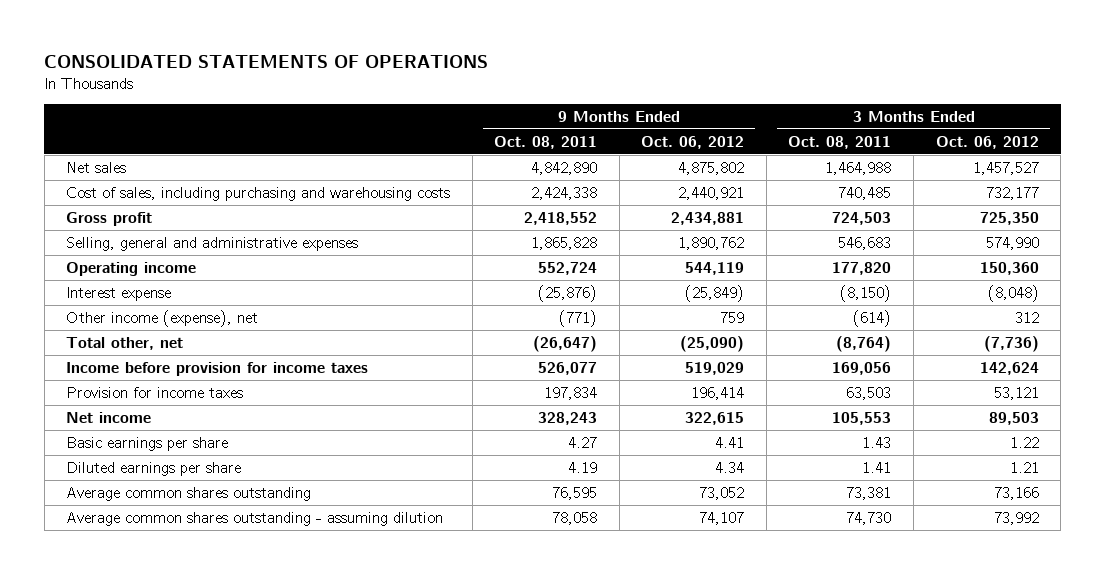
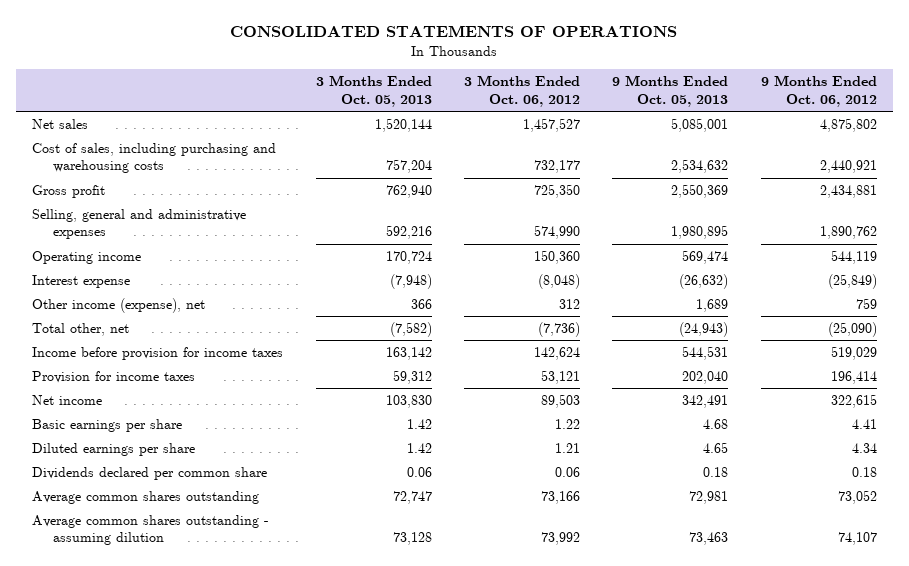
- | 9 Months Ended Oct. 08, 2011 | 9 Months Ended Oct. 06, 2012 | 3 Months Ended Oct. 08, 2011 | 3 Months Ended Oct. 06, 2012
+ | 3 Months Ended Oct. 05, 2013 | 3 Months Ended Oct. 06, 2012 | 9 Months Ended Oct. 05, 2013 | 9 Months Ended Oct. 06, 2012
+ Dividends declared per common share | 0.06 | 0.06 | 0.18 | 0.18

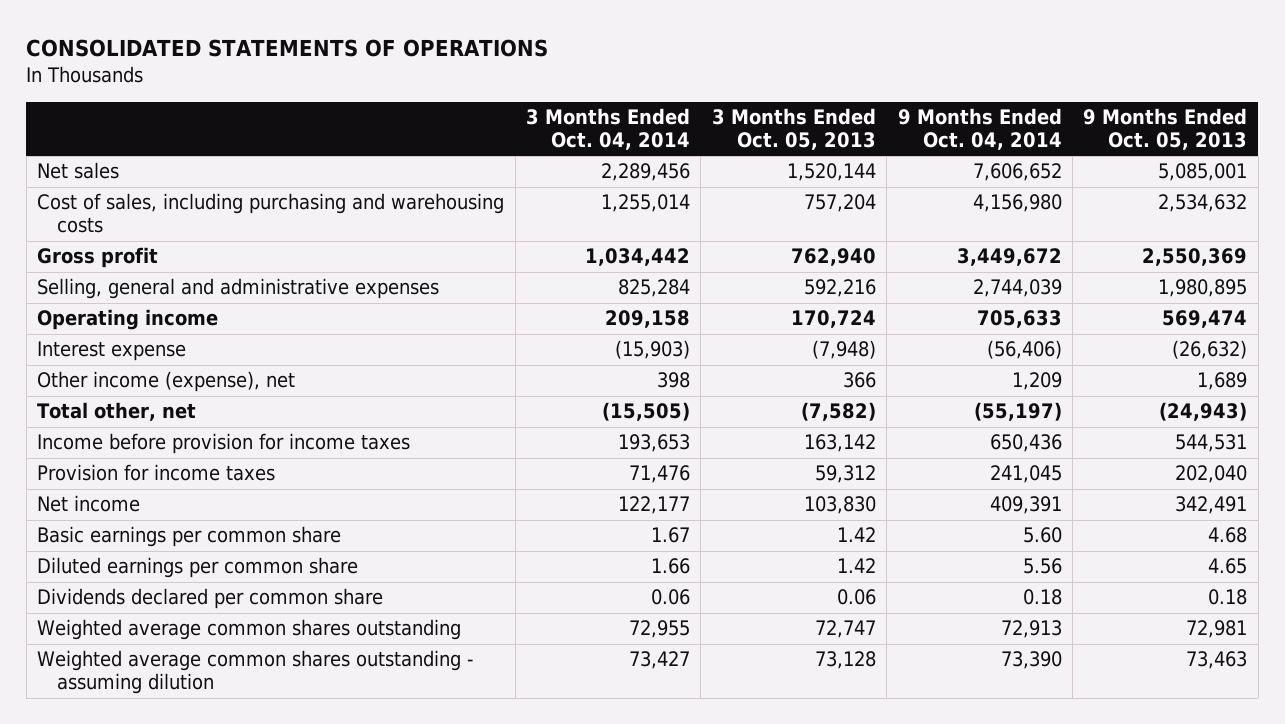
- | 3 Months Ended Oct. 05, 2013 | 3 Months Ended Oct. 06, 2012 | 9 Months Ended Oct. 05, 2013 | 9 Months Ended Oct. 06, 2012
+ | 3 Months Ended Oct. 04, 2014 | 3 Months Ended Oct. 05, 2013 | 9 Months Ended Oct. 04, 2014 | 9 Months Ended Oct. 05, 2013
- Basic earnings per share | 1.42 | 1.22 | 4.68 | 4.41
- Diluted earnings per share | 1.42 | 1.21 | 4.65 | 4.34
+ Basic earnings per common share | 1.67 | 1.42 | 5.60 | 4.68
+ Diluted earnings per common share | 1.66 | 1.42 | 5.56 | 4.65
- Average common shares outstanding | 72,747 | 73,166 | 72,981 | 73,052
- Average common shares outstanding - assuming dilution | 73,128 | 73,992 | 73,463 | 74,107
+ Weighted average common shares outstanding | 72,955 | 72,747 | 72,913 | 72,981
+ Weighted average common shares outstanding - assuming dilution | 73,427 | 73,128 | 73,390 | 73,463

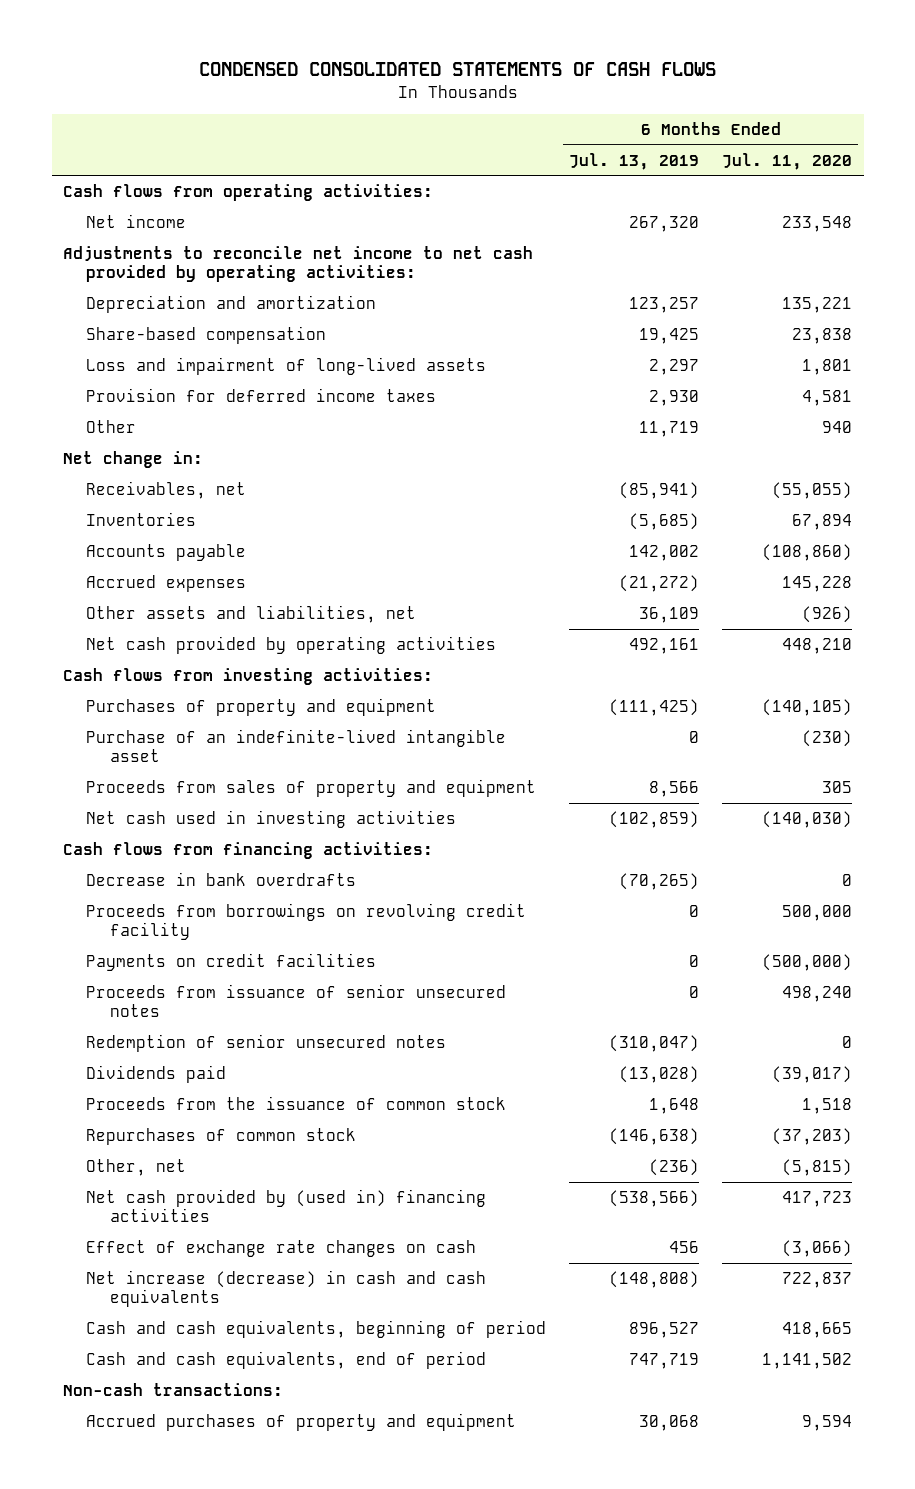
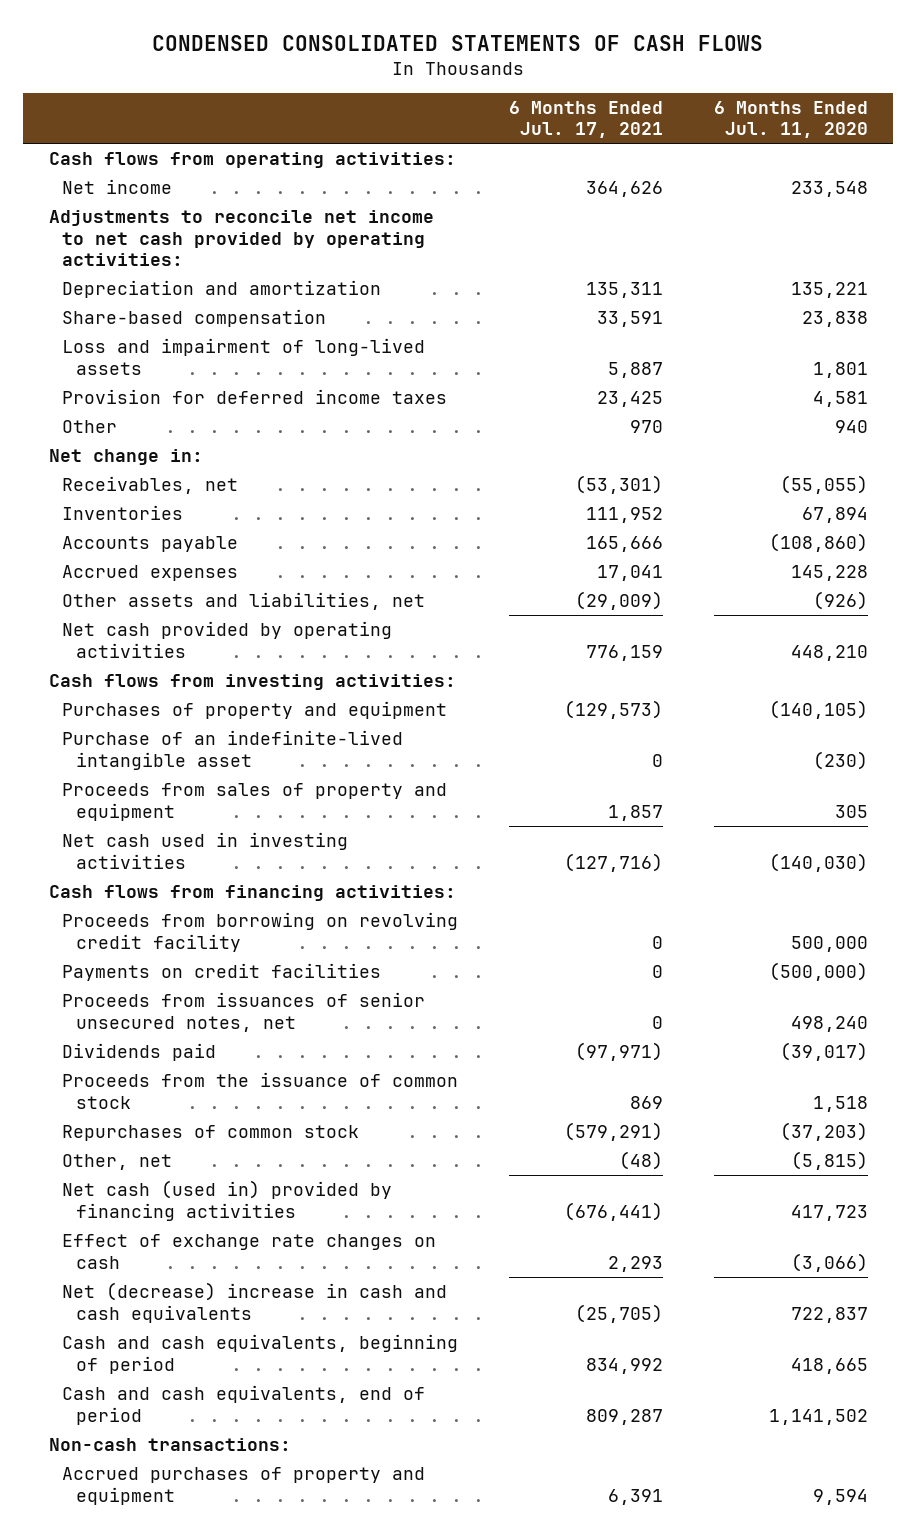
- | 6 Months Ended Jul. 13, 2019 | 6 Months Ended Jul. 11, 2020
+ | 6 Months Ended Jul. 17, 2021 | 6 Months Ended Jul. 11, 2020
- Decrease in bank overdrafts | (70,265) | 0
- Proceeds from borrowings on revolving credit facility | 0 | 500,000
+ Proceeds from borrowing on revolving credit facility | 0 | 500,000
- Proceeds from issuance of senior unsecured notes | 0 | 498,240
- Redemption of senior unsecured notes | (310,047) | 0
+ Proceeds from issuances of senior unsecured notes, net | 0 | 498,240
- Net cash provided by (used in) financing activities | (538,566) | 417,723
+ Net cash (used in) provided by financing activities | (676,441) | 417,723
- Net increase (decrease) in cash and cash equivalents | (148,808) | 722,837
+ Net (decrease) increase in cash and cash equivalents | (25,705) | 722,837

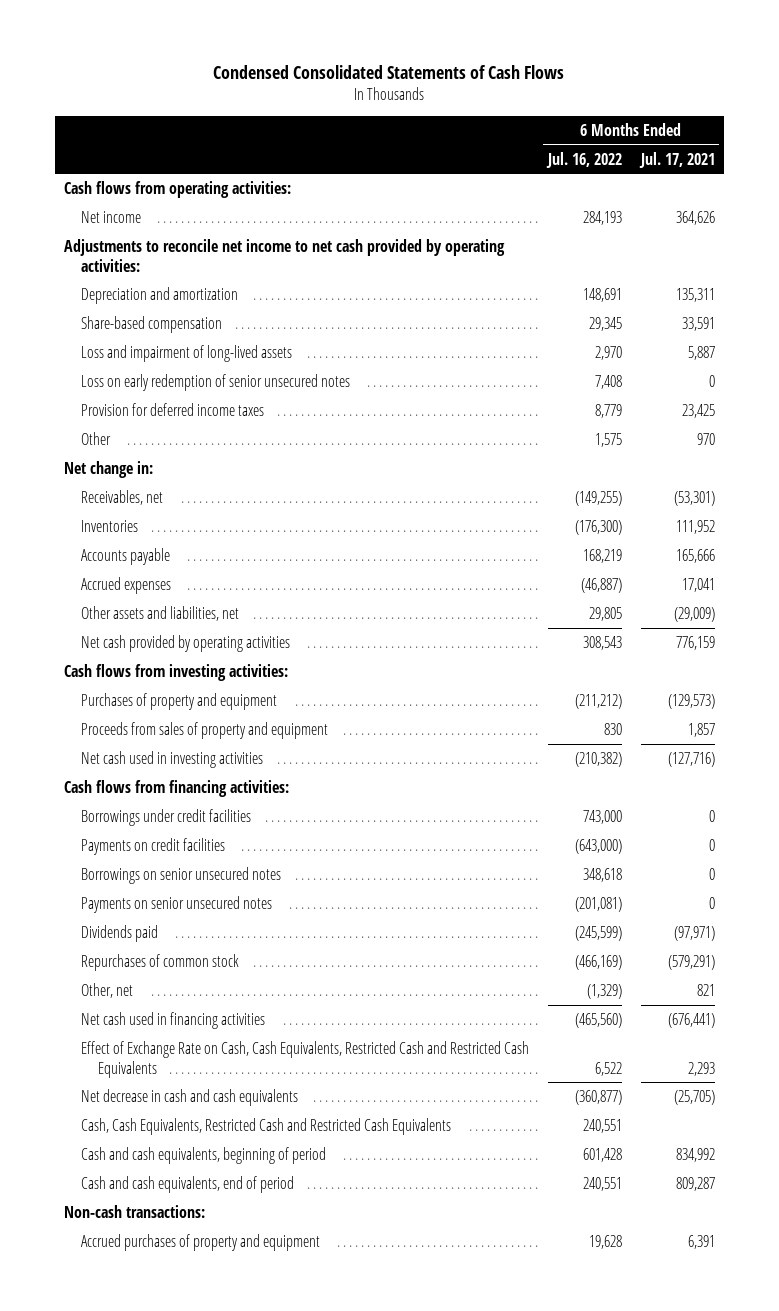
- CONDENSED CONSOLIDATED STATEMENTS OF CASH FLOWS
+ Condensed Consolidated Statements of Cash Flows
- | 6 Months Ended Jul. 17, 2021 | 6 Months Ended Jul. 11, 2020
+ | 6 Months Ended Jul. 16, 2022 | 6 Months Ended Jul. 17, 2021
+ Loss on early redemption of senior unsecured notes | 7,408 | 0
- Purchase of an indefinite-lived intangible asset | 0 | (230)
- Proceeds from borrowing on revolving credit facility | 0 | 500,000
+ Borrowings under credit facilities | 743,000 | 0
- Proceeds from issuances of senior unsecured notes, net | 0 | 498,240
+ Borrowings on senior unsecured notes | 348,618 | 0
+ Payments on senior unsecured notes | (201,081) | 0
- Proceeds from the issuance of common stock | 869 | 1,518
- Other, net | (48) | (5,815)
- Net cash (used in) provided by financing activities | (676,441) | 417,723
- Effect of exchange rate changes on cash | 2,293 | (3,066)
- Net (decrease) increase in cash and cash equivalents | (25,705) | 722,837
+ Other, net | (1,329) | 821
+ Net cash used in financing activities | (465,560) | (676,441)
+ Effect of Exchange Rate on Cash, Cash Equivalents, Restricted Cash and Restricted Cash Equivalents | 6,522 | 2,293
+ Net decrease in cash and cash equivalents | (360,877) | (25,705)
+ Cash, Cash Equivalents, Restricted Cash and Restricted Cash Equivalents | 240,551 |

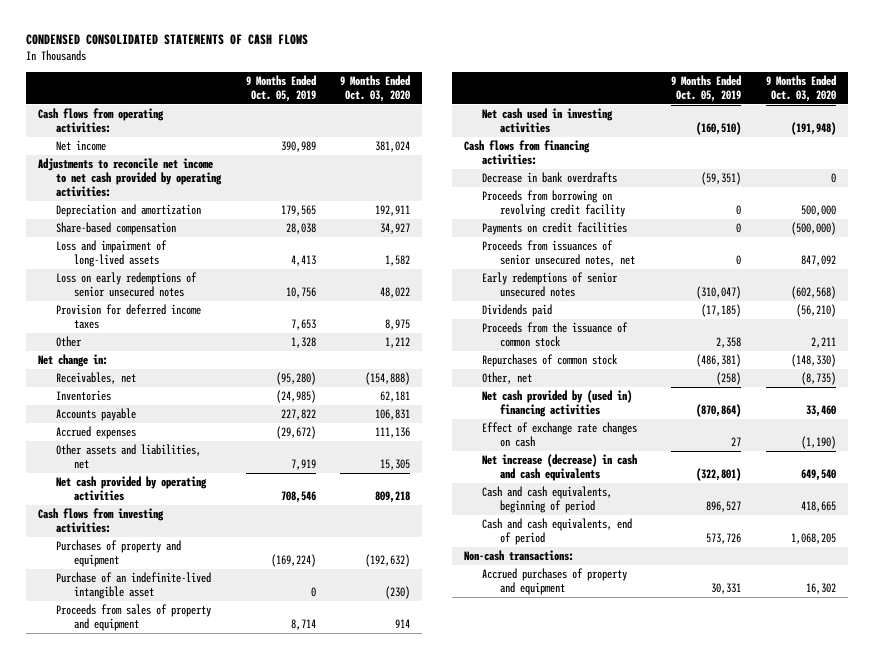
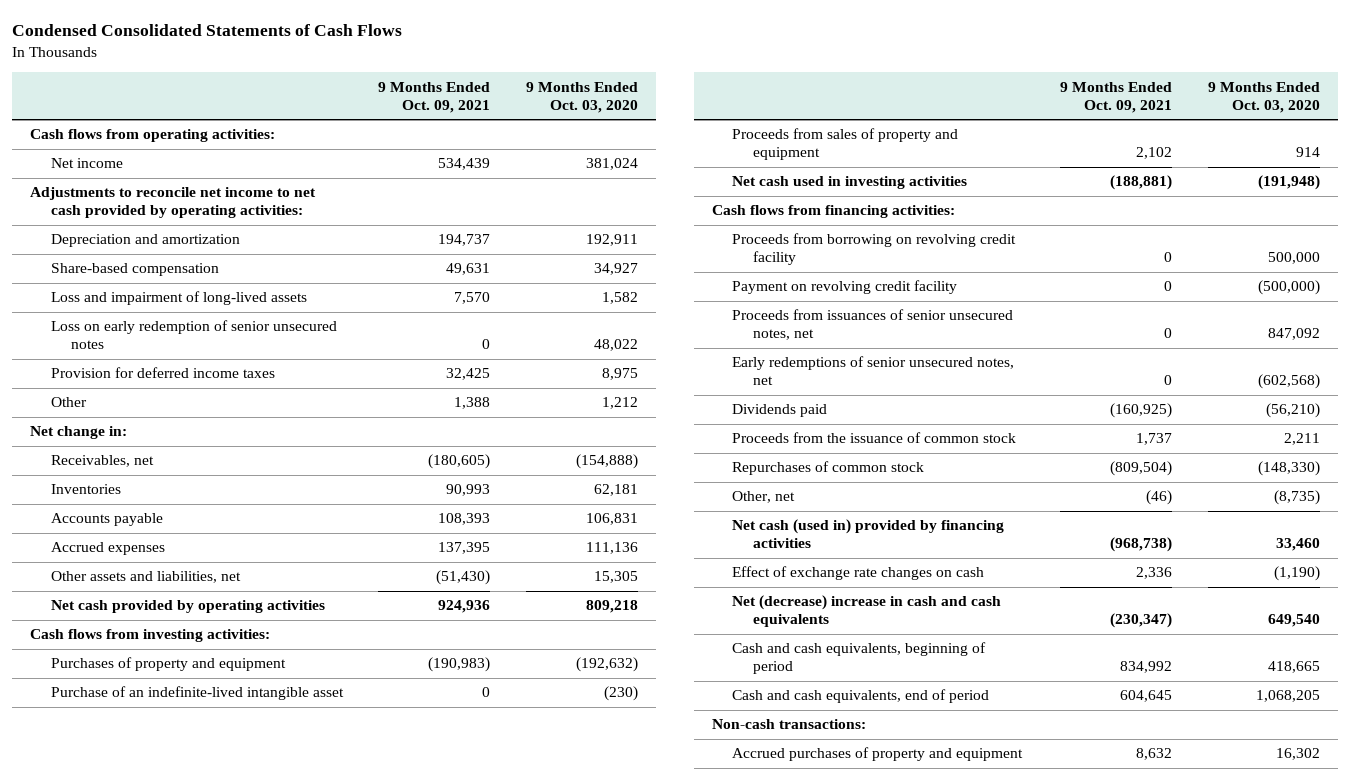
- CONDENSED CONSOLIDATED STATEMENTS OF CASH FLOWS
+ Condensed Consolidated Statements of Cash Flows
- | 9 Months Ended Oct. 05, 2019 | 9 Months Ended Oct. 03, 2020
+ | 9 Months Ended Oct. 09, 2021 | 9 Months Ended Oct. 03, 2020
- Loss on early redemptions of senior unsecured notes | 10,756 | 48,022
+ Loss on early redemption of senior unsecured notes | 0 | 48,022
- Decrease in bank overdrafts | (59,351) | 0
- Payments on credit facilities | 0 | (500,000)
+ Payment on revolving credit facility | 0 | (500,000)
- Early redemptions of senior unsecured notes | (310,047) | (602,568)
+ Early redemptions of senior unsecured notes, net | 0 | (602,568)
- Net cash provided by (used in) financing activities | (870,864) | 33,460
+ Net cash (used in) provided by financing activities | (968,738) | 33,460
- Net increase (decrease) in cash and cash equivalents | (322,801) | 649,540
+ Net (decrease) increase in cash and cash equivalents | (230,347) | 649,540

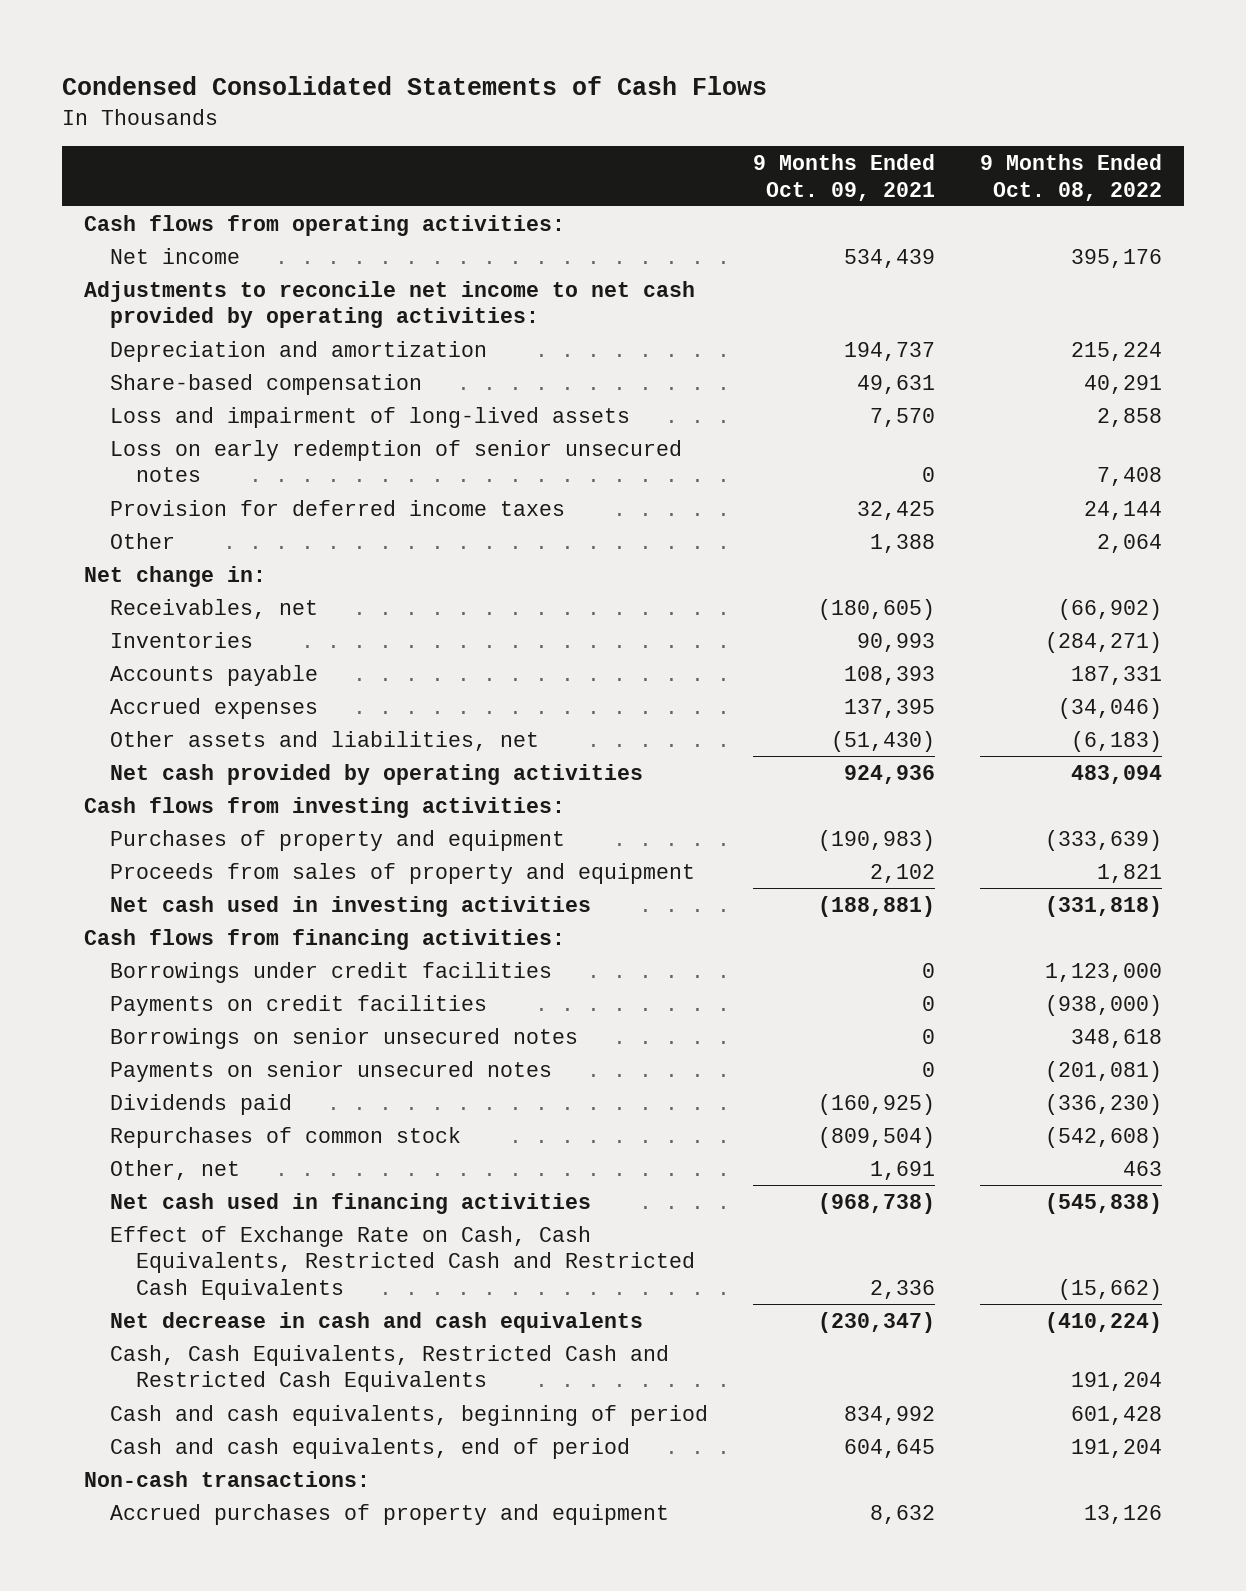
- | 9 Months Ended Oct. 09, 2021 | 9 Months Ended Oct. 03, 2020
+ | 9 Months Ended Oct. 09, 2021 | 9 Months Ended Oct. 08, 2022
- Purchase of an indefinite-lived intangible asset | 0 | (230)
- Proceeds from borrowing on revolving credit facility | 0 | 500,000
- Payment on revolving credit facility | 0 | (500,000)
- Proceeds from issuances of senior unsecured notes, net | 0 | 847,092
- Early redemptions of senior unsecured notes, net | 0 | (602,568)
+ Borrowings under credit facilities | 0 | 1,123,000
+ Payments on credit facilities | 0 | (938,000)
+ Borrowings on senior unsecured notes | 0 | 348,618
+ Payments on senior unsecured notes | 0 | (201,081)
- Proceeds from the issuance of common stock | 1,737 | 2,211
- Other, net | (46) | (8,735)
- Net cash (used in) provided by financing activities | (968,738) | 33,460
- Effect of exchange rate changes on cash | 2,336 | (1,190)
- Net (decrease) increase in cash and cash equivalents | (230,347) | 649,540
+ Other, net | 1,691 | 463
+ Net cash used in financing activities | (968,738) | (545,838)
+ Effect of Exchange Rate on Cash, Cash Equivalents, Restricted Cash and Restricted Cash Equivalents | 2,336 | (15,662)
+ Net decrease in cash and cash equivalents | (230,347) | (410,224)
+ Cash, Cash Equivalents, Restricted Cash and Restricted Cash Equivalents | | 191,204

